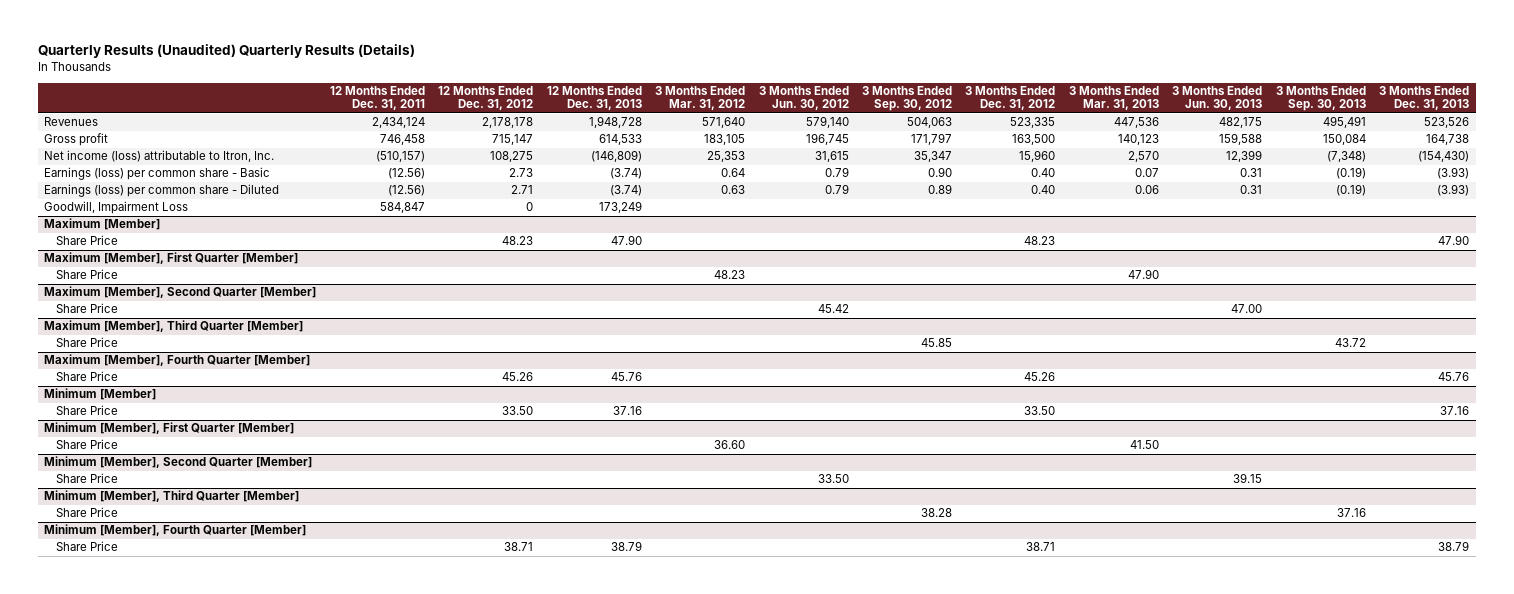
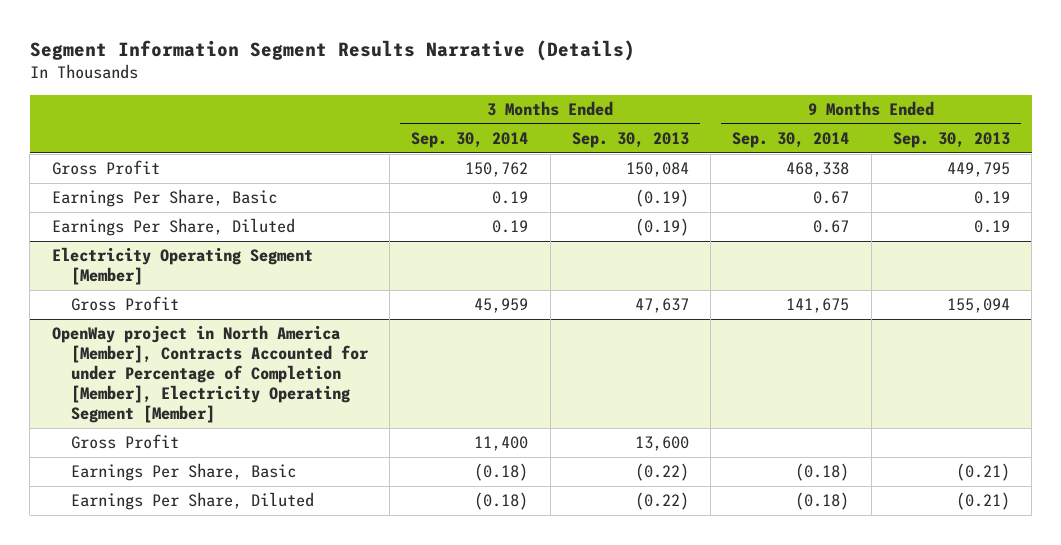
- Quarterly Results (Unaudited) Quarterly Results (Details)
+ Segment Information Segment Results Narrative (Details)
- | 12 Months Ended Dec. 31, 2011 | 12 Months Ended Dec. 31, 2012 | 12 Months Ended Dec. 31, 2013 | 3 Months Ended Mar. 31, 2012 | 3 Months Ended Jun. 30, 2012 | 3 Months Ended Sep. 30, 2012 | 3 Months Ended Dec. 31, 2012 | 3 Months Ended Mar. 31, 2013 | 3 Months Ended Jun. 30, 2013 | 3 Months Ended Sep. 30, 2013 | 3 Months Ended Dec. 31, 2013
+ | 3 Months Ended Sep. 30, 2014 | 3 Months Ended Sep. 30, 2013 | 9 Months Ended Sep. 30, 2014 | 9 Months Ended Sep. 30, 2013
- Revenues | 2,434,124 | 2,178,178 | 1,948,728 | 571,640 | 579,140 | 504,063 | 523,335 | 447,536 | 482,175 | 495,491 | 523,526
- Gross profit | 746,458 | 715,147 | 614,533 | 183,105 | 196,745 | 171,797 | 163,500 | 140,123 | 159,588 | 150,084 | 164,738
- Net income (loss) attributable to Itron, Inc. | (510,157) | 108,275 | (146,809) | 25,353 | 31,615 | 35,347 | 15,960 | 2,570 | 12,399 | (7,348) | (154,430)
- Earnings (loss) per common share - Basic | (12.56) | 2.73 | (3.74) | 0.64 | 0.79 | 0.90 | 0.40 | 0.07 | 0.31 | (0.19) | (3.93)
- Earnings (loss) per common share - Diluted | (12.56) | 2.71 | (3.74) | 0.63 | 0.79 | 0.89 | 0.40 | 0.06 | 0.31 | (0.19) | (3.93)
- Goodwill, Impairment Loss | 584,847 | 0 | 173,249 | | | | | | | |
- Maximum [Member]
- Share Price | | 48.23 | 47.90 | | | | 48.23 | | | | 47.90
- Maximum [Member], First Quarter [Member]
- Share Price | | | | 48.23 | | | | 47.90 | | |
- Maximum [Member], Second Quarter [Member]
- Share Price | | | | | 45.42 | | | | 47.00 | |
- Maximum [Member], Third Quarter [Member]
- Share Price | | | | | | 45.85 | | | | 43.72 |
- Maximum [Member], Fourth Quarter [Member]
- Share Price | | 45.26 | 45.76 | | | | 45.26 | | | | 45.76
- Minimum [Member]
- Share Price | | 33.50 | 37.16 | | | | 33.50 | | | | 37.16
- Minimum [Member], First Quarter [Member]
- Share Price | | | | 36.60 | | | | 41.50 | | |
- Minimum [Member], Second Quarter [Member]
- Share Price | | | | | 33.50 | | | | 39.15 | |
- Minimum [Member], Third Quarter [Member]
- Share Price | | | | | | 38.28 | | | | 37.16 |
- Minimum [Member], Fourth Quarter [Member]
- Share Price | | 38.71 | 38.79 | | | | 38.71 | | | | 38.79
+ Gross Profit | 150,762 | 150,084 | 468,338 | 449,795
+ Earnings Per Share, Basic | 0.19 | (0.19) | 0.67 | 0.19
+ Earnings Per Share, Diluted | 0.19 | (0.19) | 0.67 | 0.19
+ Electricity Operating Segment [Member]
+ Gross Profit | 45,959 | 47,637 | 141,675 | 155,094
+ OpenWay project in North America [Member], Contracts Accounted for under Percentage of Completion [Member], Electricity Operating Segment [Member]
+ Gross Profit | 11,400 | 13,600 | |
+ Earnings Per Share, Basic | (0.18) | (0.22) | (0.18) | (0.21)
+ Earnings Per Share, Diluted | (0.18) | (0.22) | (0.18) | (0.21)

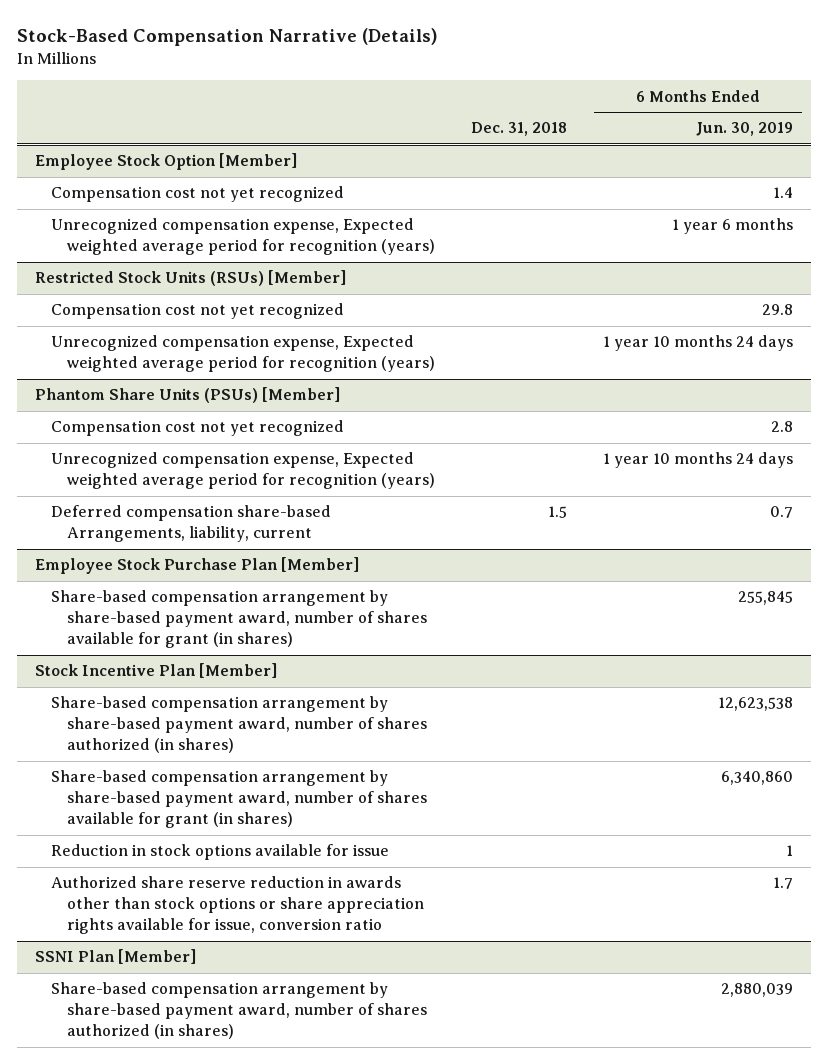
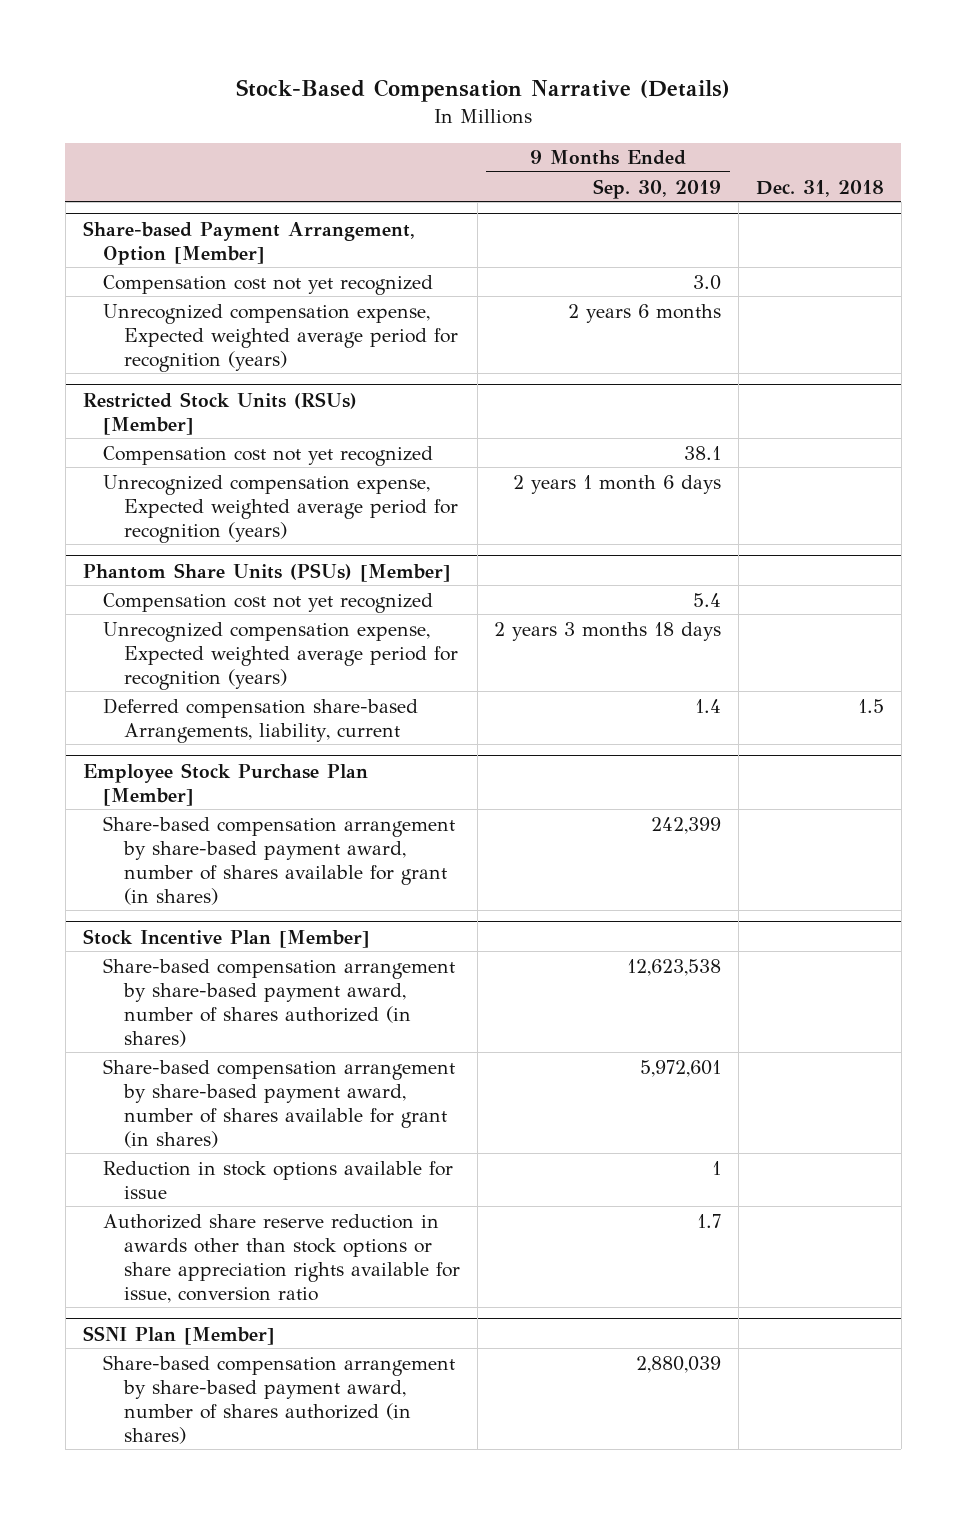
- | Dec. 31, 2018 | 6 Months Ended Jun. 30, 2019
+ | 9 Months Ended Sep. 30, 2019 | Dec. 31, 2018
- Employee Stock Option [Member]
+ Share-based Payment Arrangement, Option [Member]

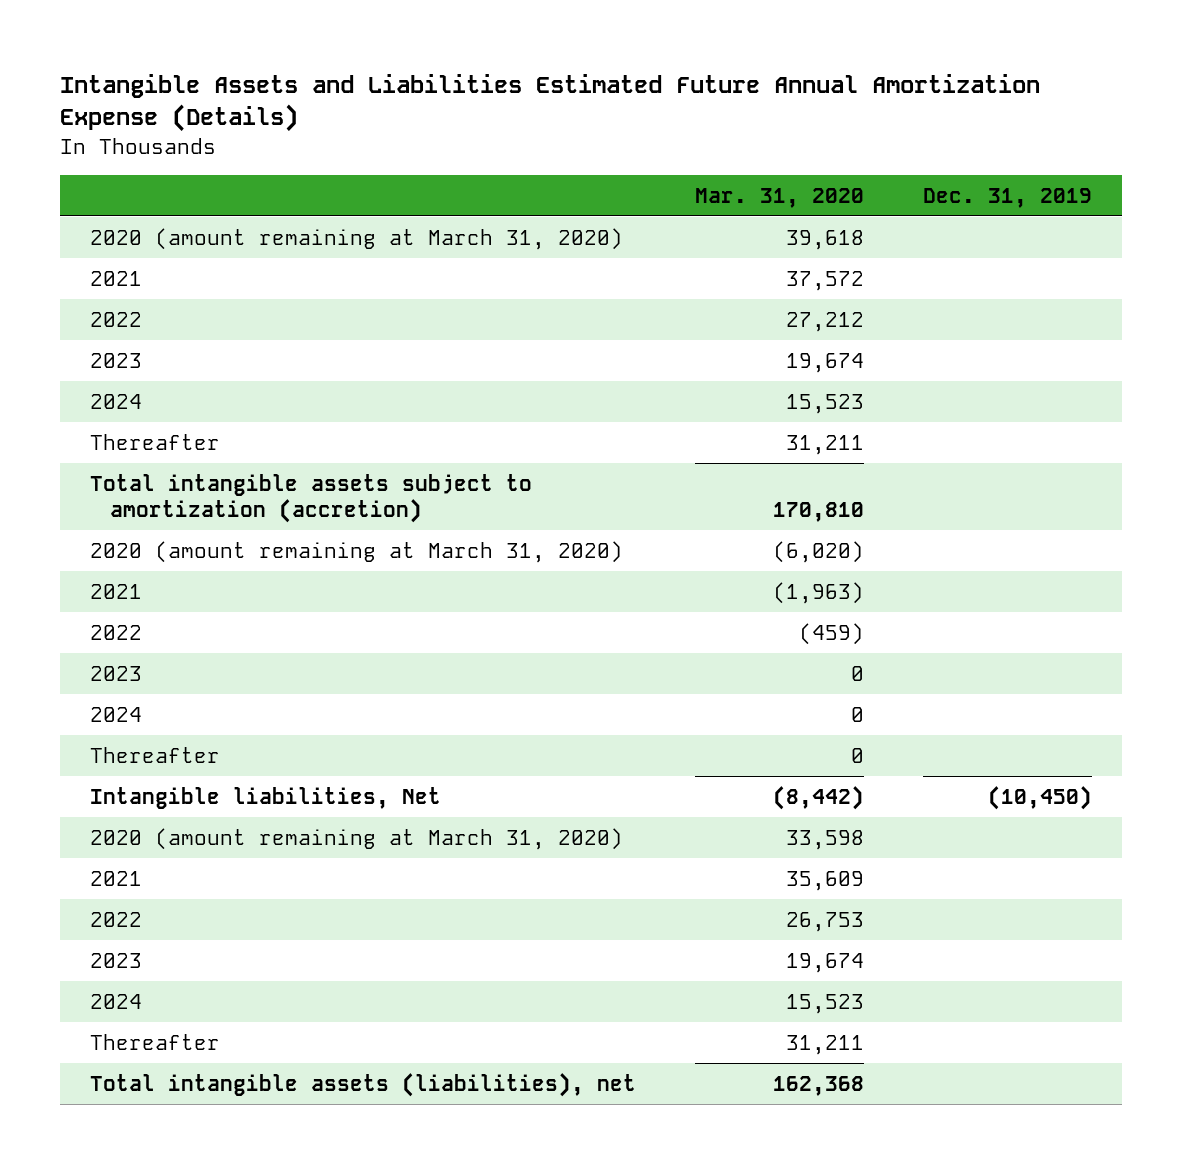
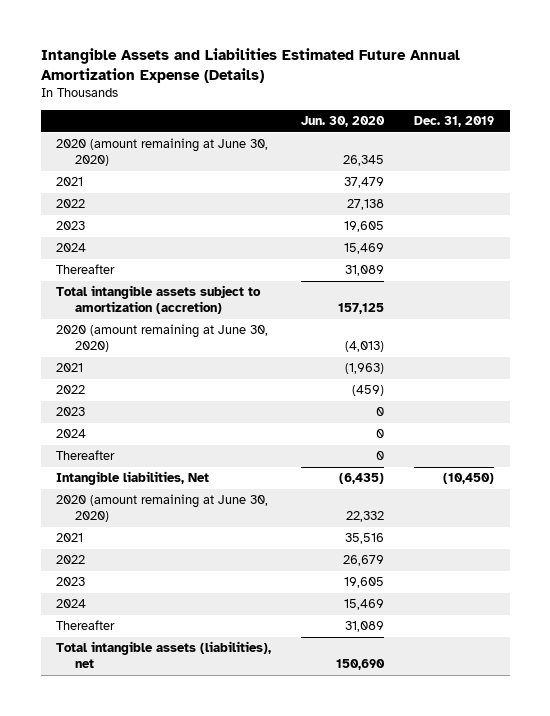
- | Mar. 31, 2020 | Dec. 31, 2019
+ | Jun. 30, 2020 | Dec. 31, 2019
- 2020 (amount remaining at March 31, 2020) | 39,618 |
+ 2020 (amount remaining at June 30, 2020) | 26,345 |
- 2020 (amount remaining at March 31, 2020) | (6,020) |
+ 2020 (amount remaining at June 30, 2020) | (4,013) |
- 2020 (amount remaining at March 31, 2020) | 33,598 |
+ 2020 (amount remaining at June 30, 2020) | 22,332 |

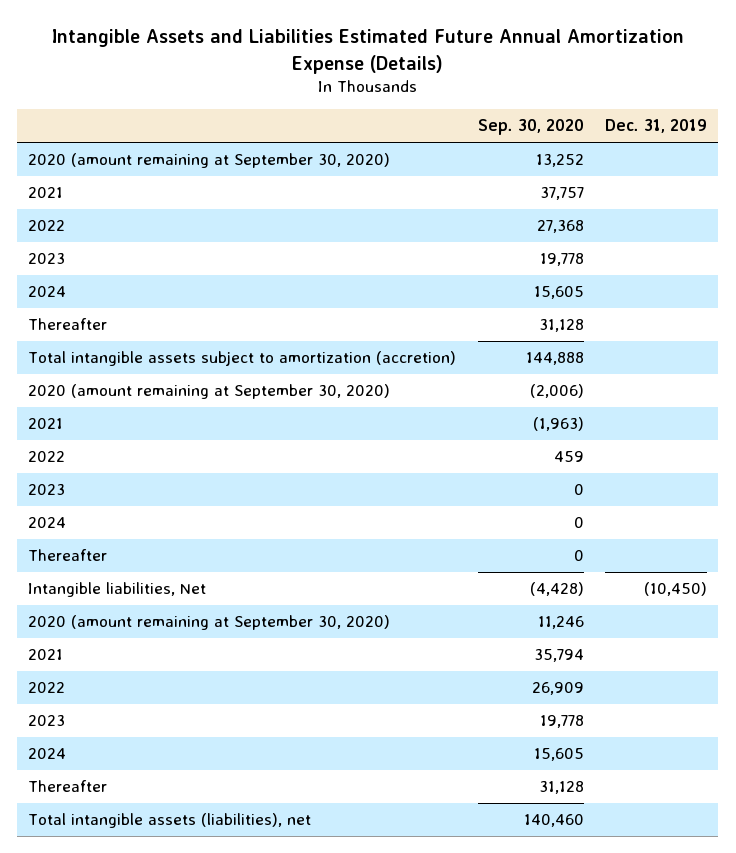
- | Jun. 30, 2020 | Dec. 31, 2019
+ | Sep. 30, 2020 | Dec. 31, 2019
- 2020 (amount remaining at June 30, 2020) | 26,345 |
+ 2020 (amount remaining at September 30, 2020) | 13,252 |
- 2020 (amount remaining at June 30, 2020) | (4,013) |
+ 2020 (amount remaining at September 30, 2020) | (2,006) |
- 2020 (amount remaining at June 30, 2020) | 22,332 |
+ 2020 (amount remaining at September 30, 2020) | 11,246 |

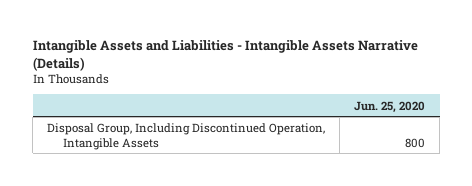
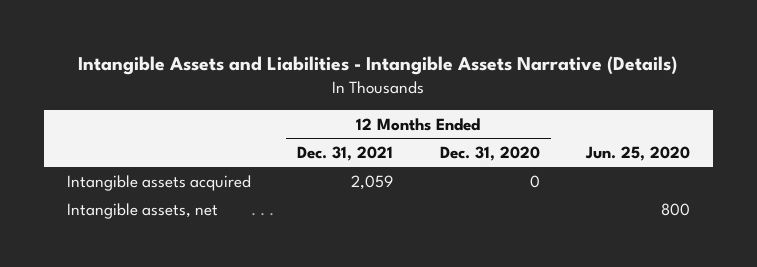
- | Jun. 25, 2020
+ | 12 Months Ended Dec. 31, 2021 | 12 Months Ended Dec. 31, 2020 | Jun. 25, 2020
- Disposal Group, Including Discontinued Operation, Intangible Assets | 800
+ Intangible assets acquired | 2,059 | 0 |
+ Intangible assets, net | | | 800

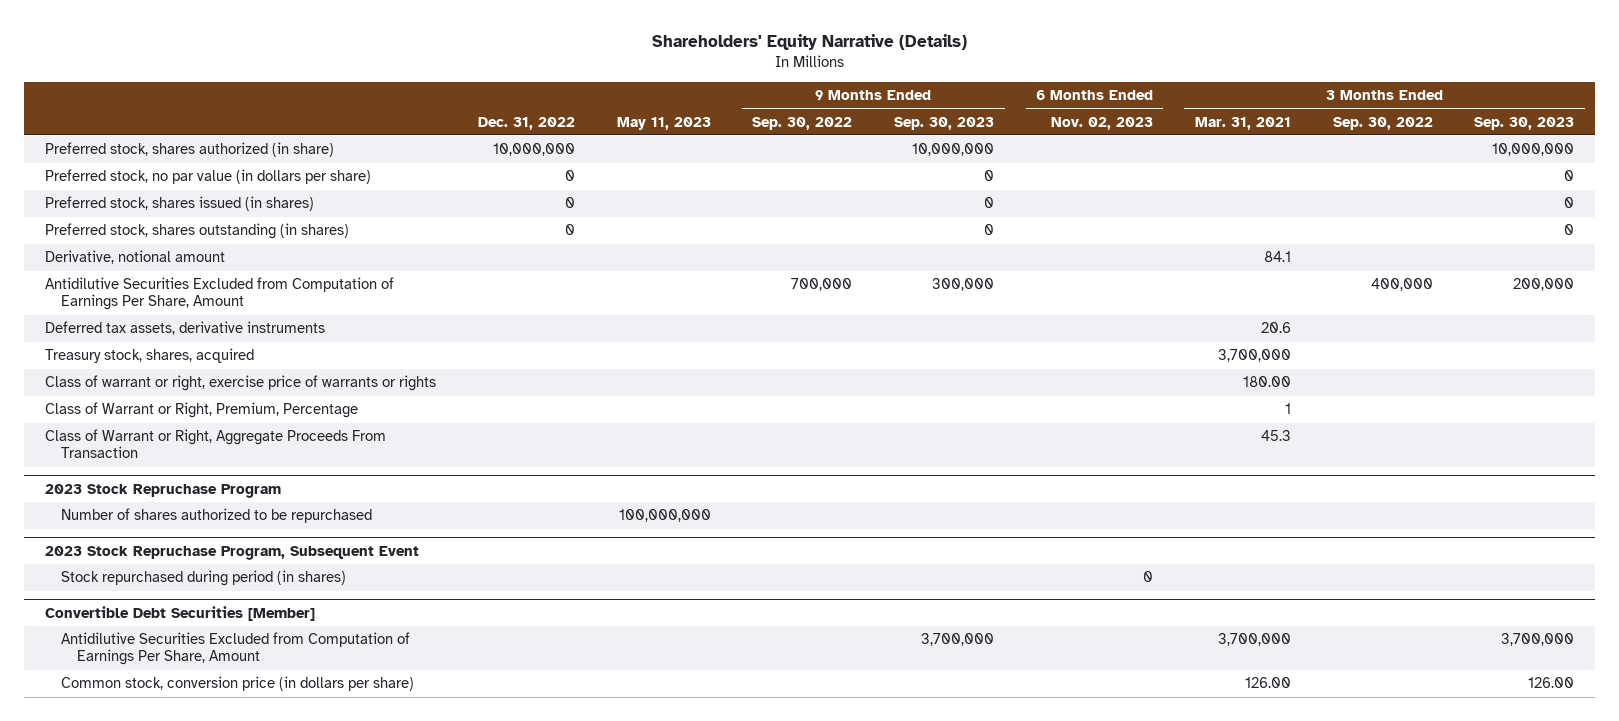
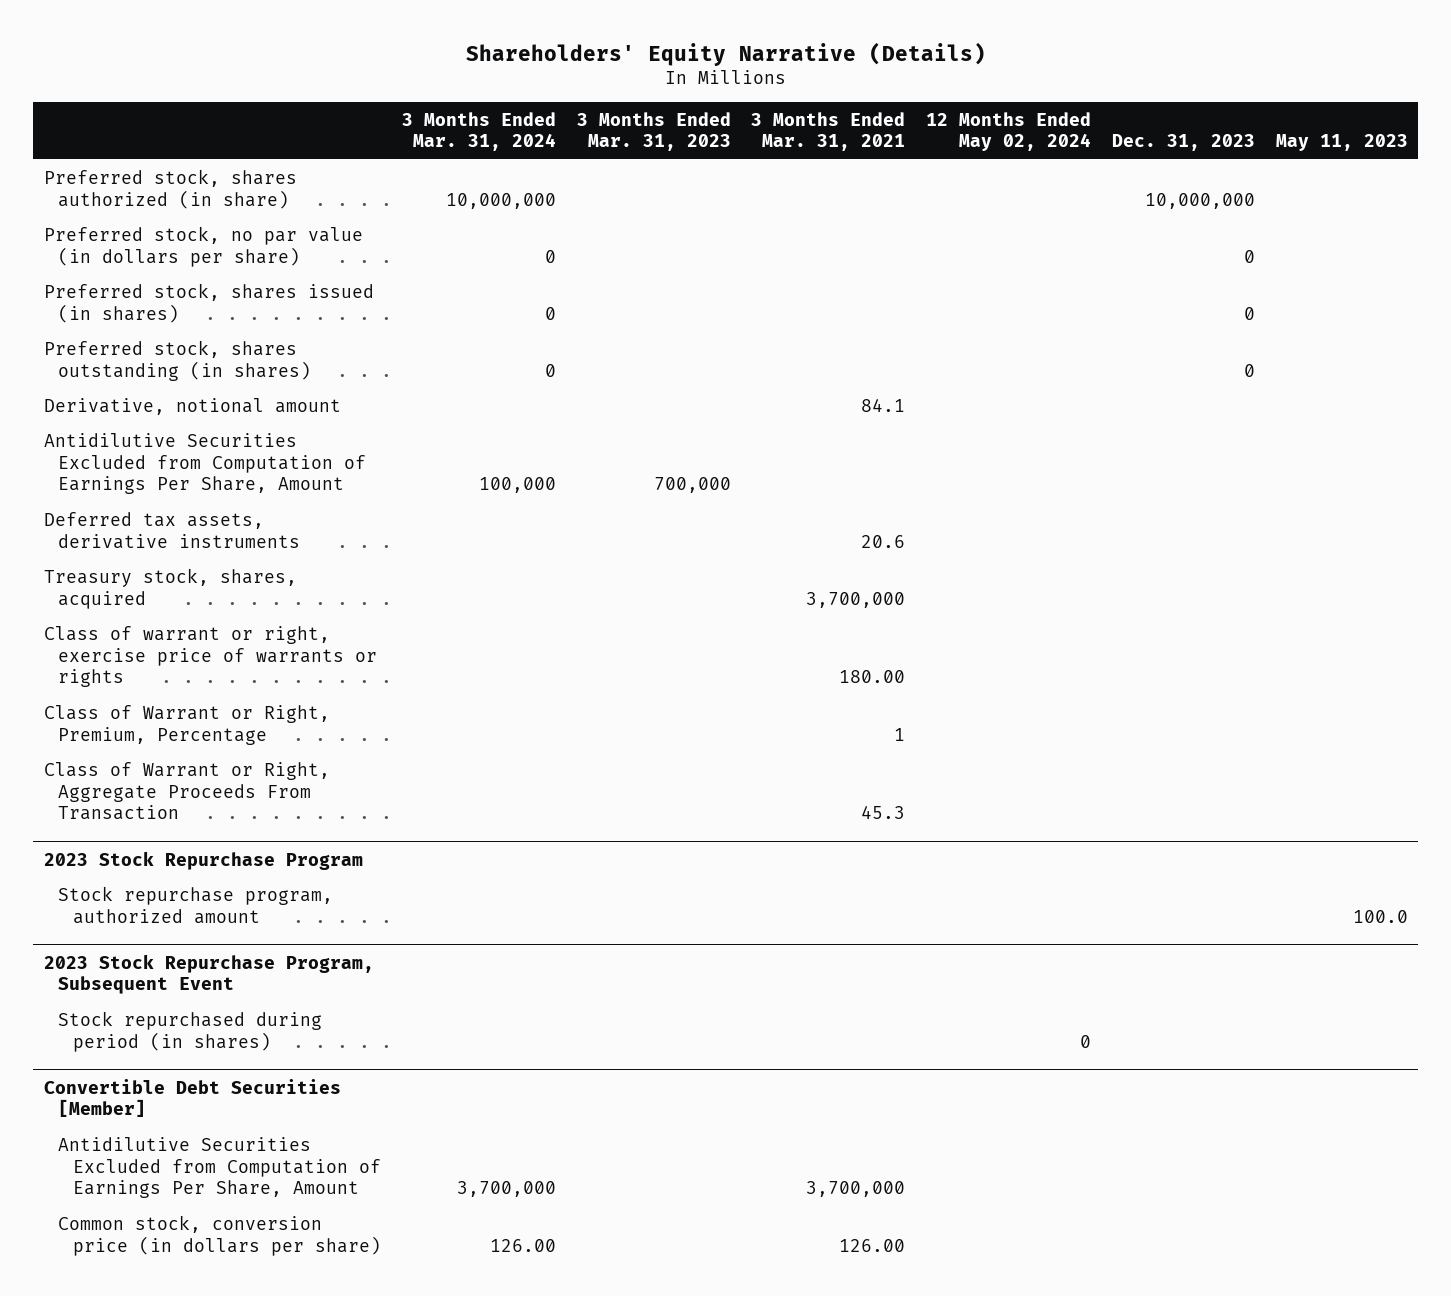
- | Dec. 31, 2022 | May 11, 2023 | 9 Months Ended Sep. 30, 2022 | 9 Months Ended Sep. 30, 2023 | 6 Months Ended Nov. 02, 2023 | 3 Months Ended Mar. 31, 2021 | 3 Months Ended Sep. 30, 2022 | 3 Months Ended Sep. 30, 2023
+ | 3 Months Ended Mar. 31, 2024 | 3 Months Ended Mar. 31, 2023 | 3 Months Ended Mar. 31, 2021 | 12 Months Ended May 02, 2024 | Dec. 31, 2023 | May 11, 2023
- 2023 Stock Repruchase Program
- Number of shares authorized to be repurchased | | 100,000,000 | | | | | |
- 2023 Stock Repruchase Program, Subsequent Event
+ 2023 Stock Repurchase Program
+ Stock repurchase program, authorized amount | | | | | | 100.0
+ 2023 Stock Repurchase Program, Subsequent Event

